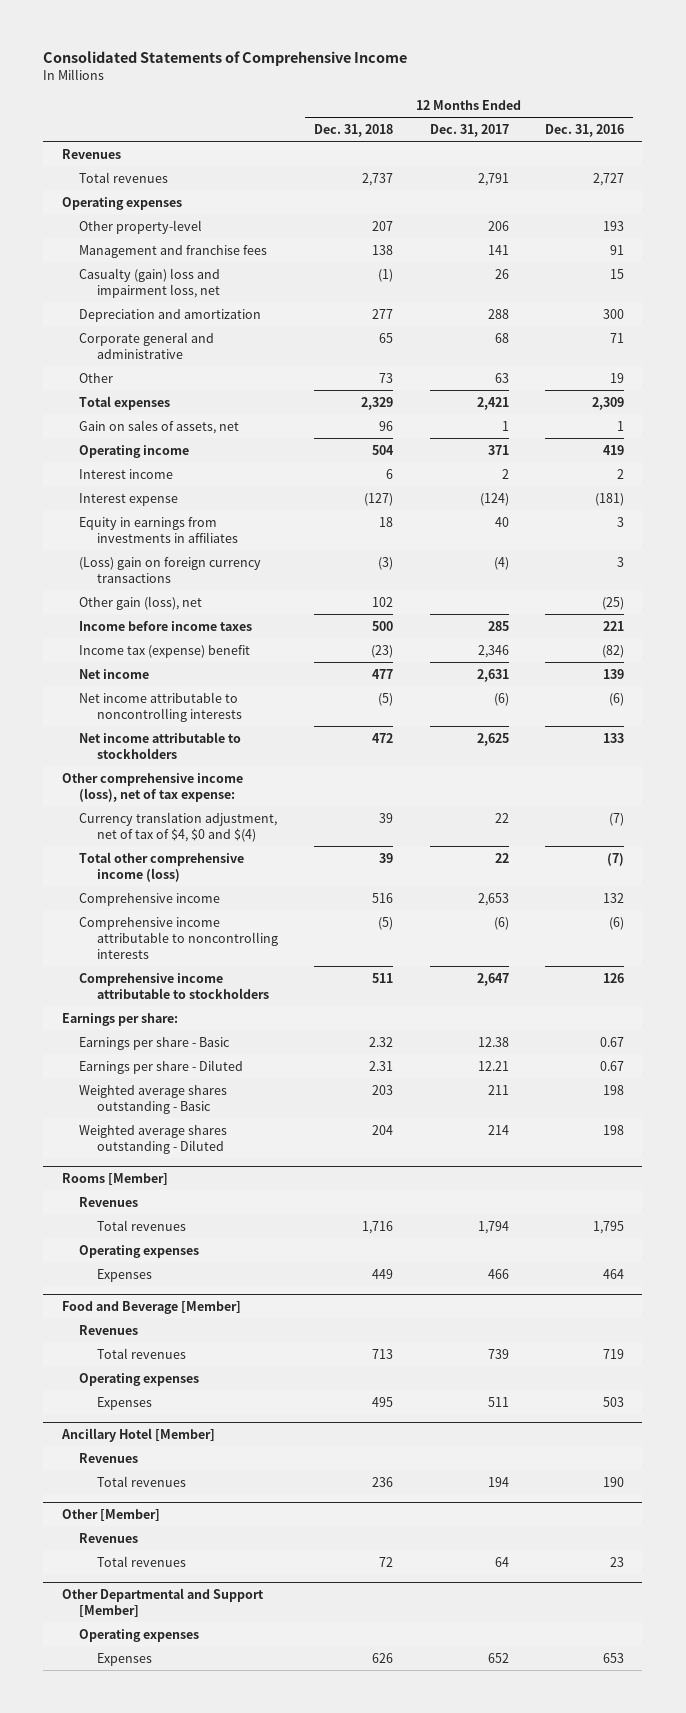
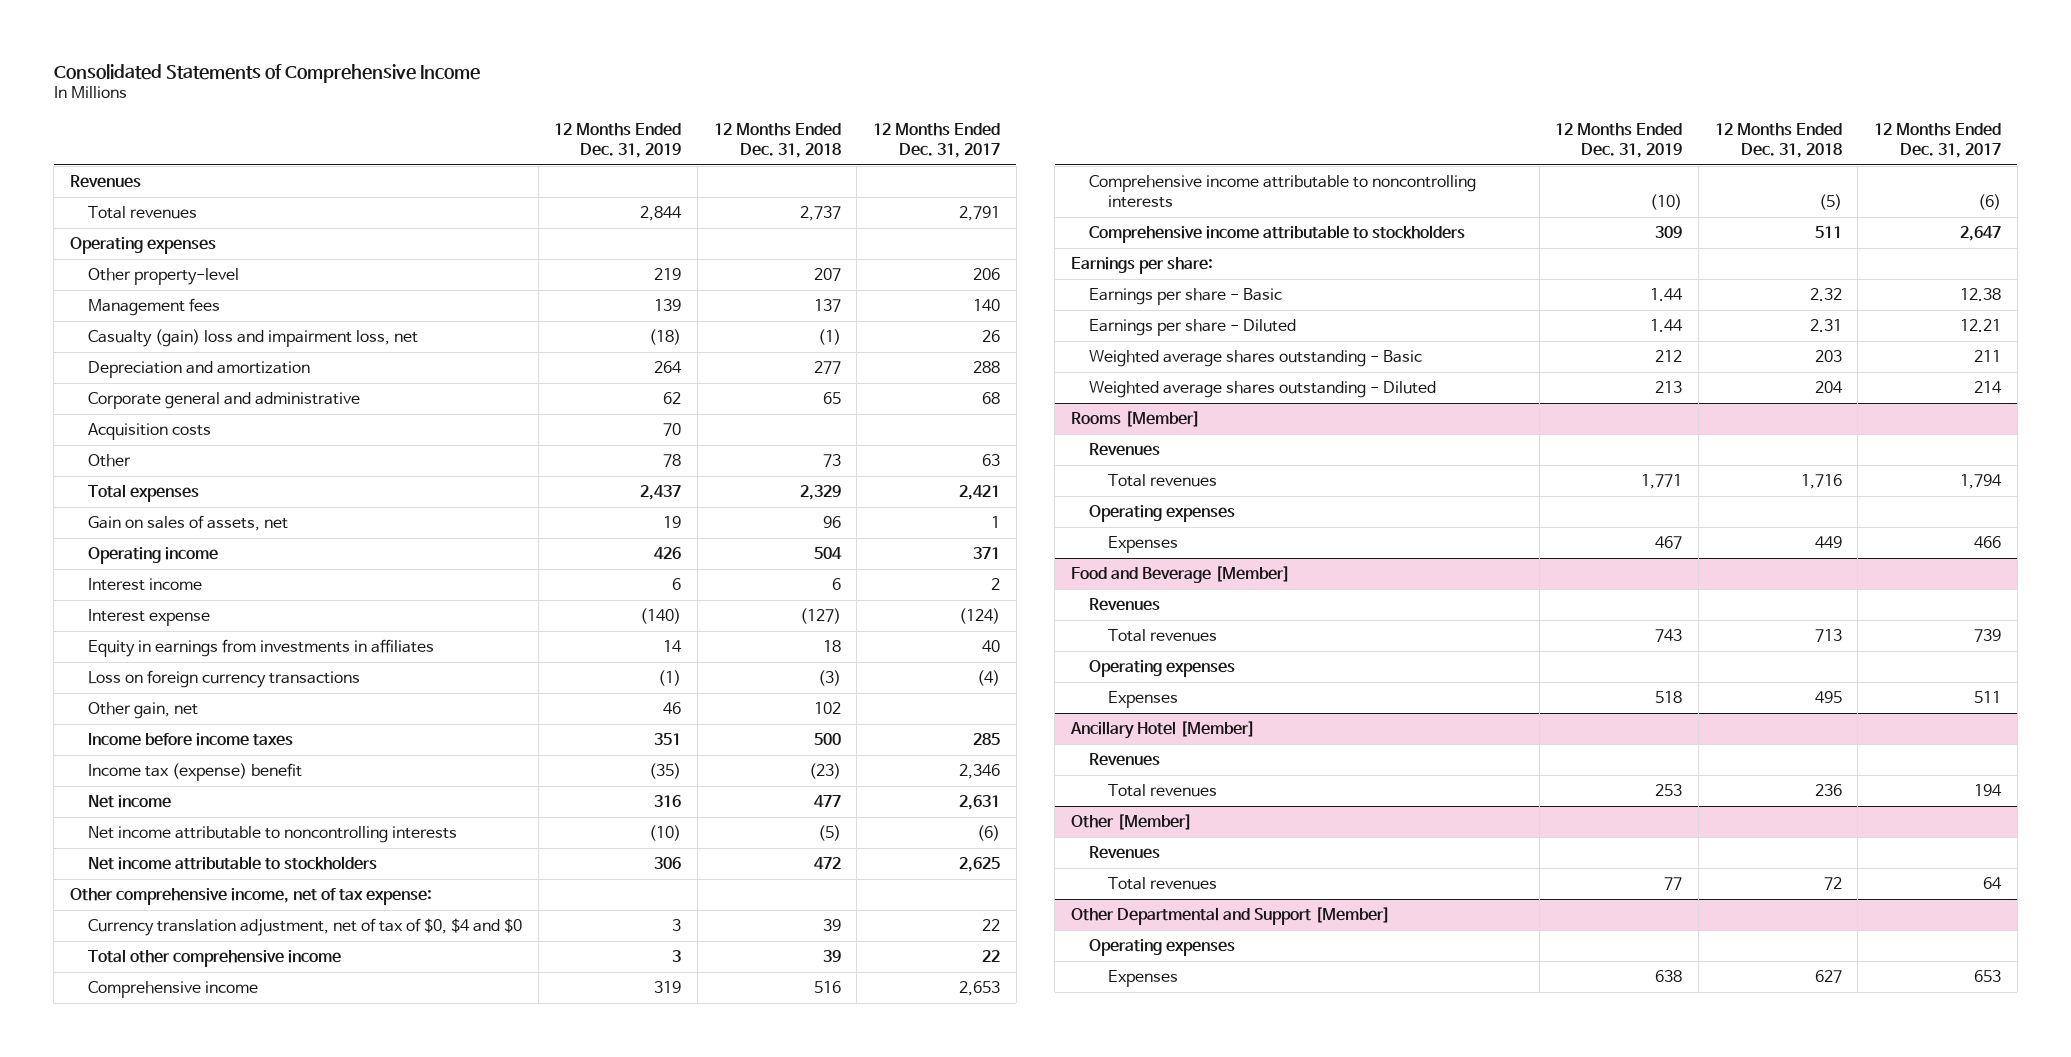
- | 12 Months Ended Dec. 31, 2018 | 12 Months Ended Dec. 31, 2017 | 12 Months Ended Dec. 31, 2016
+ | 12 Months Ended Dec. 31, 2019 | 12 Months Ended Dec. 31, 2018 | 12 Months Ended Dec. 31, 2017
- Management and franchise fees | 138 | 141 | 91
+ Management fees | 139 | 137 | 140
+ Acquisition costs | 70 | |
- (Loss) gain on foreign currency transactions | (3) | (4) | 3
- Other gain (loss), net | 102 | | (25)
+ Loss on foreign currency transactions | (1) | (3) | (4)
+ Other gain, net | 46 | 102 |
- Other comprehensive income (loss), net of tax expense:
- Currency translation adjustment, net of tax of $4, $0 and $(4) | 39 | 22 | (7)
- Total other comprehensive income (loss) | 39 | 22 | (7)
+ Other comprehensive income, net of tax expense:
+ Currency translation adjustment, net of tax of $0, $4 and $0 | 3 | 39 | 22
+ Total other comprehensive income | 3 | 39 | 22
@ Other Departmental and Support [Member]
- Expenses | 626 | 652 | 653
+ Expenses | 638 | 627 | 653

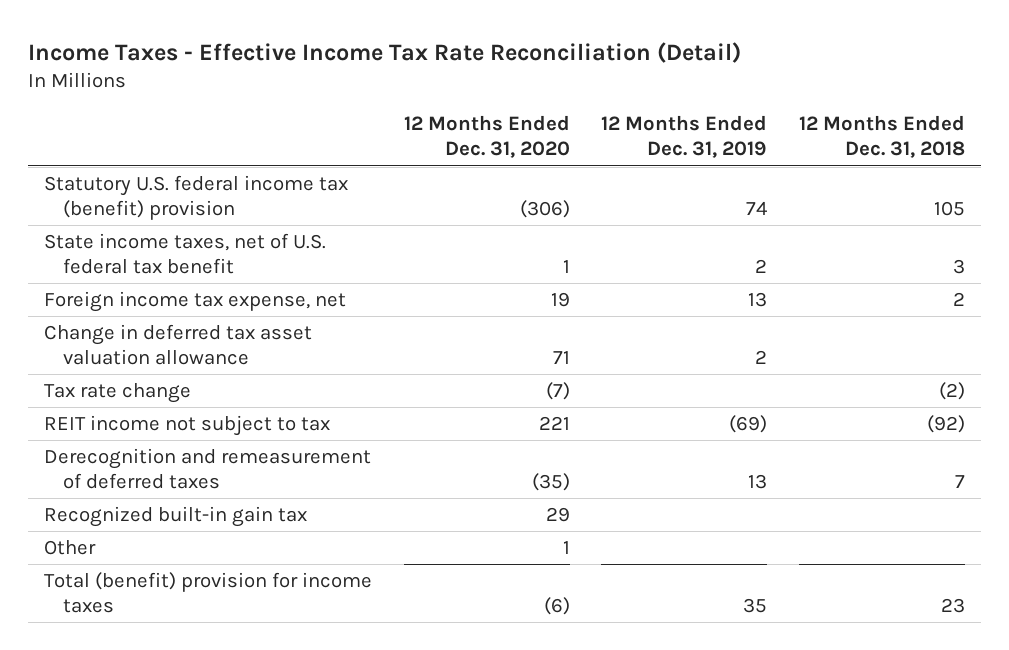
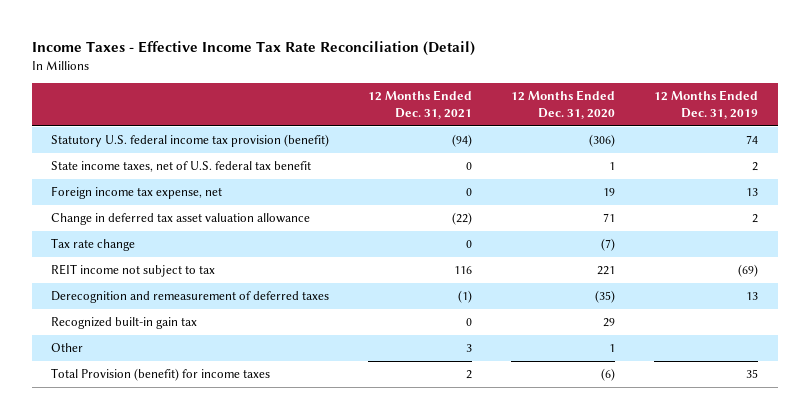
- | 12 Months Ended Dec. 31, 2020 | 12 Months Ended Dec. 31, 2019 | 12 Months Ended Dec. 31, 2018
+ | 12 Months Ended Dec. 31, 2021 | 12 Months Ended Dec. 31, 2020 | 12 Months Ended Dec. 31, 2019
- Statutory U.S. federal income tax (benefit) provision | (306) | 74 | 105
+ Statutory U.S. federal income tax provision (benefit) | (94) | (306) | 74
- Total (benefit) provision for income taxes | (6) | 35 | 23
+ Total Provision (benefit) for income taxes | 2 | (6) | 35

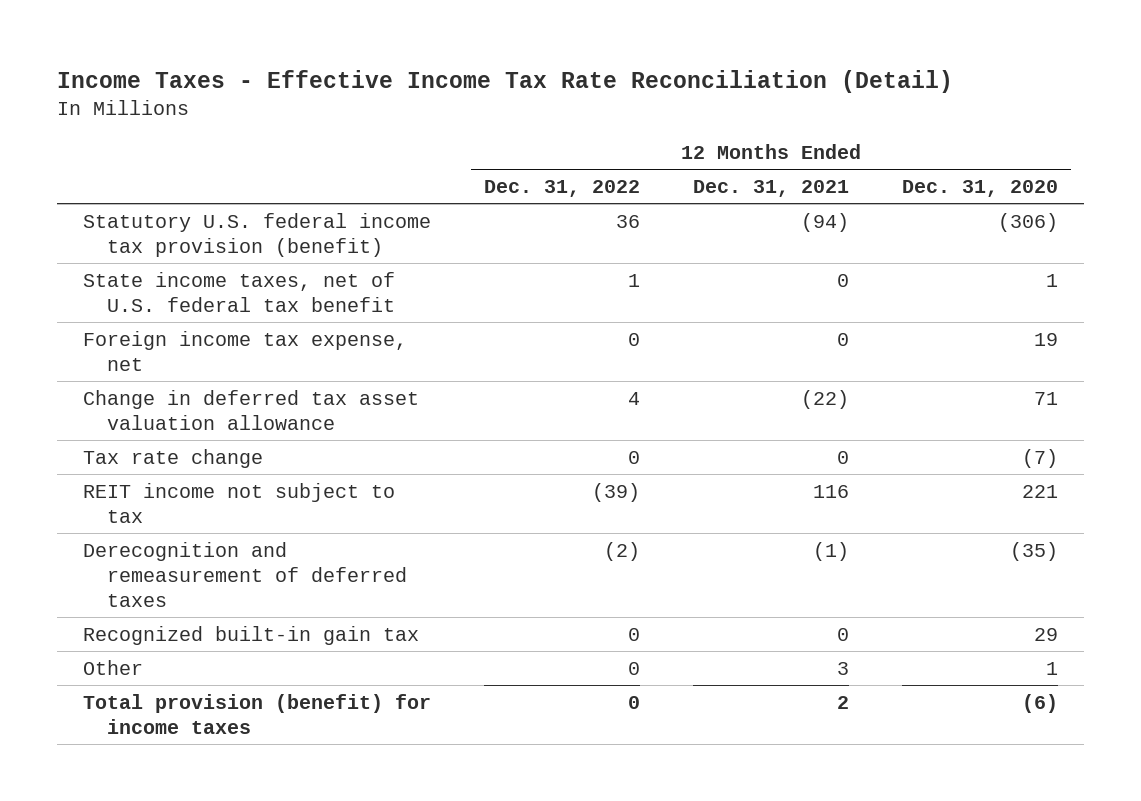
- | 12 Months Ended Dec. 31, 2021 | 12 Months Ended Dec. 31, 2020 | 12 Months Ended Dec. 31, 2019
+ | 12 Months Ended Dec. 31, 2022 | 12 Months Ended Dec. 31, 2021 | 12 Months Ended Dec. 31, 2020
- Total Provision (benefit) for income taxes | 2 | (6) | 35
+ Total provision (benefit) for income taxes | 0 | 2 | (6)

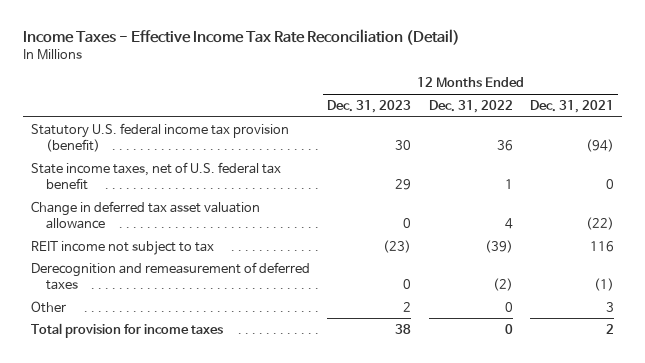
- | 12 Months Ended Dec. 31, 2022 | 12 Months Ended Dec. 31, 2021 | 12 Months Ended Dec. 31, 2020
+ | 12 Months Ended Dec. 31, 2023 | 12 Months Ended Dec. 31, 2022 | 12 Months Ended Dec. 31, 2021
- Foreign income tax expense, net | 0 | 0 | 19
- Tax rate change | 0 | 0 | (7)
- Recognized built-in gain tax | 0 | 0 | 29
- Total provision (benefit) for income taxes | 0 | 2 | (6)
+ Total provision for income taxes | 38 | 0 | 2

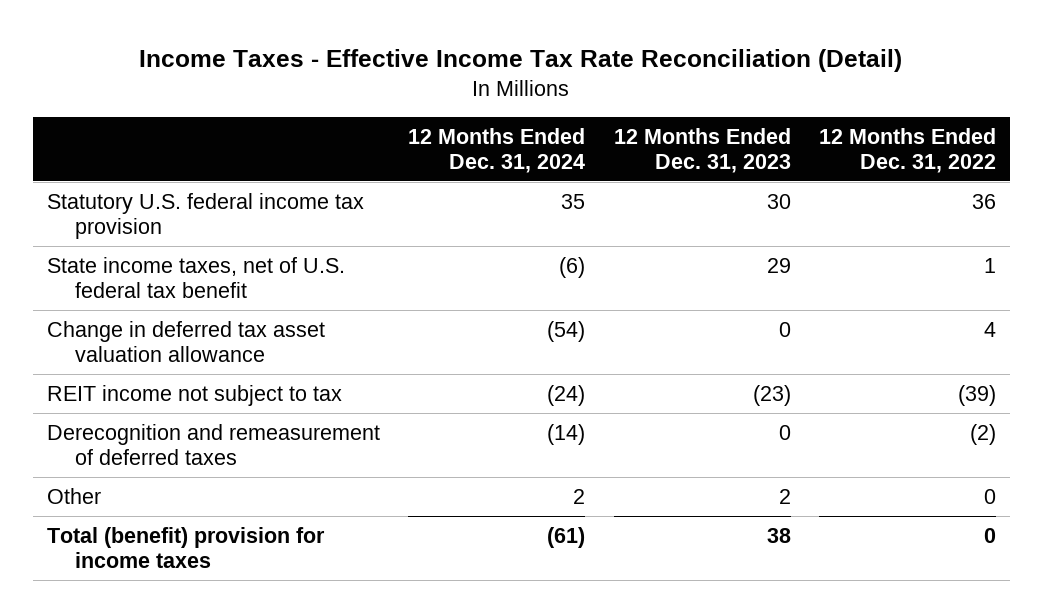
- | 12 Months Ended Dec. 31, 2023 | 12 Months Ended Dec. 31, 2022 | 12 Months Ended Dec. 31, 2021
+ | 12 Months Ended Dec. 31, 2024 | 12 Months Ended Dec. 31, 2023 | 12 Months Ended Dec. 31, 2022
- Statutory U.S. federal income tax provision (benefit) | 30 | 36 | (94)
+ Statutory U.S. federal income tax provision | 35 | 30 | 36
- Total provision for income taxes | 38 | 0 | 2
+ Total (benefit) provision for income taxes | (61) | 38 | 0

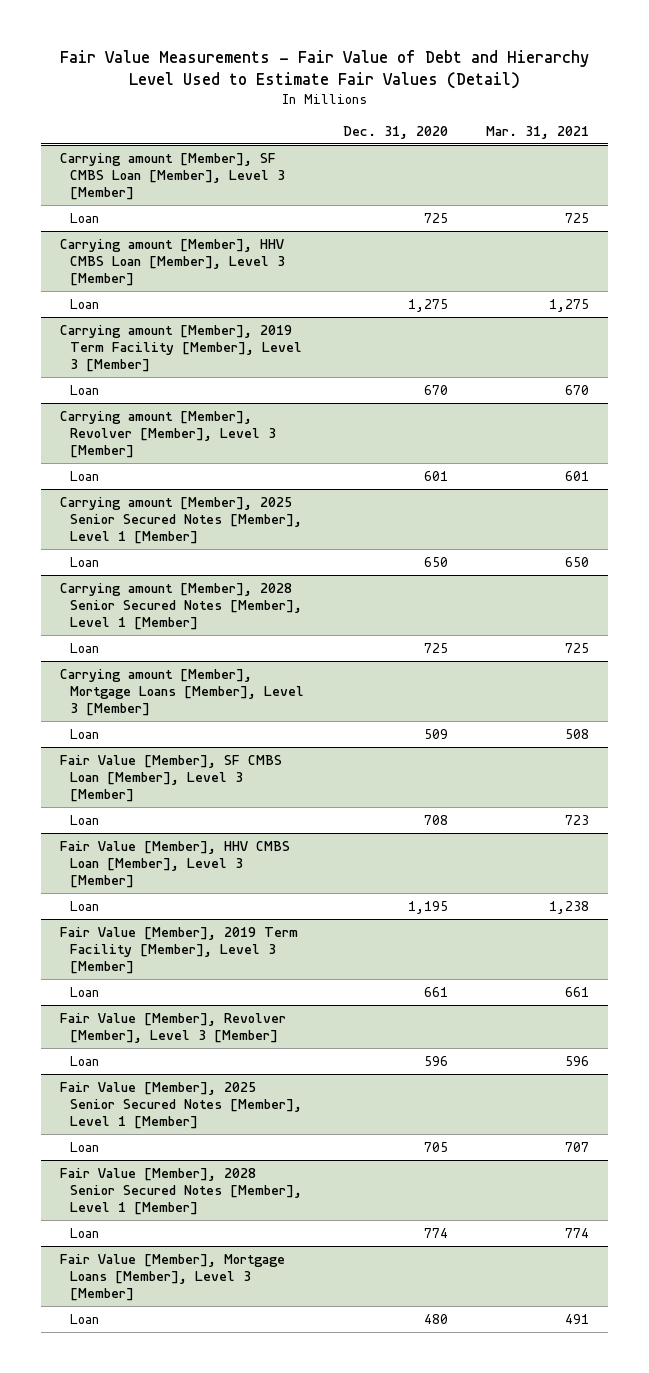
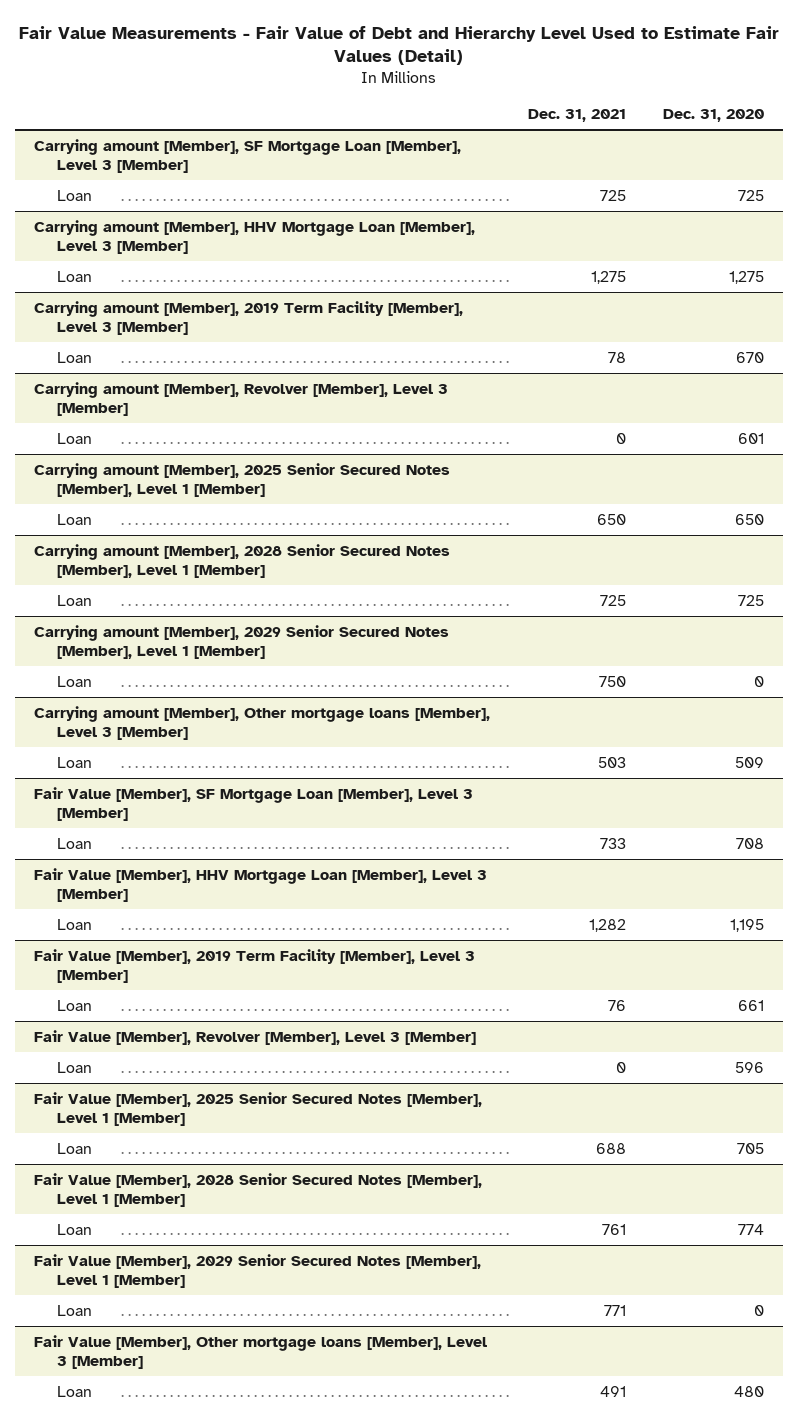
- | Dec. 31, 2020 | Mar. 31, 2021
+ | Dec. 31, 2021 | Dec. 31, 2020
- Carrying amount [Member], SF CMBS Loan [Member], Level 3 [Member]
+ Carrying amount [Member], SF Mortgage Loan [Member], Level 3 [Member]
- Carrying amount [Member], HHV CMBS Loan [Member], Level 3 [Member]
+ Carrying amount [Member], HHV Mortgage Loan [Member], Level 3 [Member]
- Carrying amount [Member], Mortgage Loans [Member], Level 3 [Member]
+ Carrying amount [Member], 2029 Senior Secured Notes [Member], Level 1 [Member]
+ Loan | 750 | 0
+ Carrying amount [Member], Other mortgage loans [Member], Level 3 [Member]
- Fair Value [Member], SF CMBS Loan [Member], Level 3 [Member]
+ Fair Value [Member], SF Mortgage Loan [Member], Level 3 [Member]
- Fair Value [Member], HHV CMBS Loan [Member], Level 3 [Member]
+ Fair Value [Member], HHV Mortgage Loan [Member], Level 3 [Member]
- Fair Value [Member], Mortgage Loans [Member], Level 3 [Member]
+ Fair Value [Member], 2029 Senior Secured Notes [Member], Level 1 [Member]
+ Loan | 771 | 0
+ Fair Value [Member], Other mortgage loans [Member], Level 3 [Member]

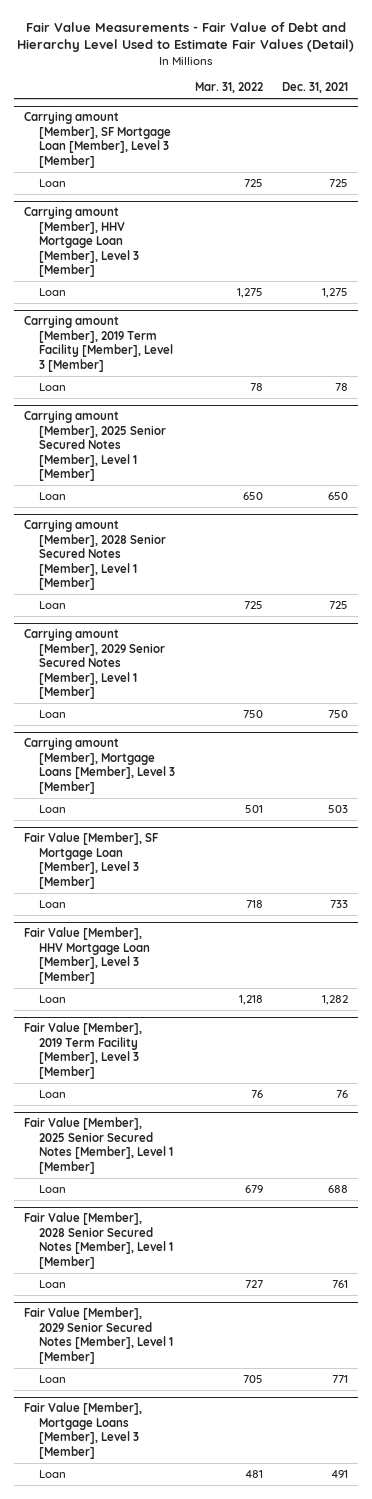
- | Dec. 31, 2021 | Dec. 31, 2020
+ | Mar. 31, 2022 | Dec. 31, 2021
- Carrying amount [Member], Revolver [Member], Level 3 [Member]
- Loan | 0 | 601
- Carrying amount [Member], Other mortgage loans [Member], Level 3 [Member]
+ Carrying amount [Member], Mortgage Loans [Member], Level 3 [Member]
- Fair Value [Member], Revolver [Member], Level 3 [Member]
- Loan | 0 | 596
- Fair Value [Member], Other mortgage loans [Member], Level 3 [Member]
+ Fair Value [Member], Mortgage Loans [Member], Level 3 [Member]

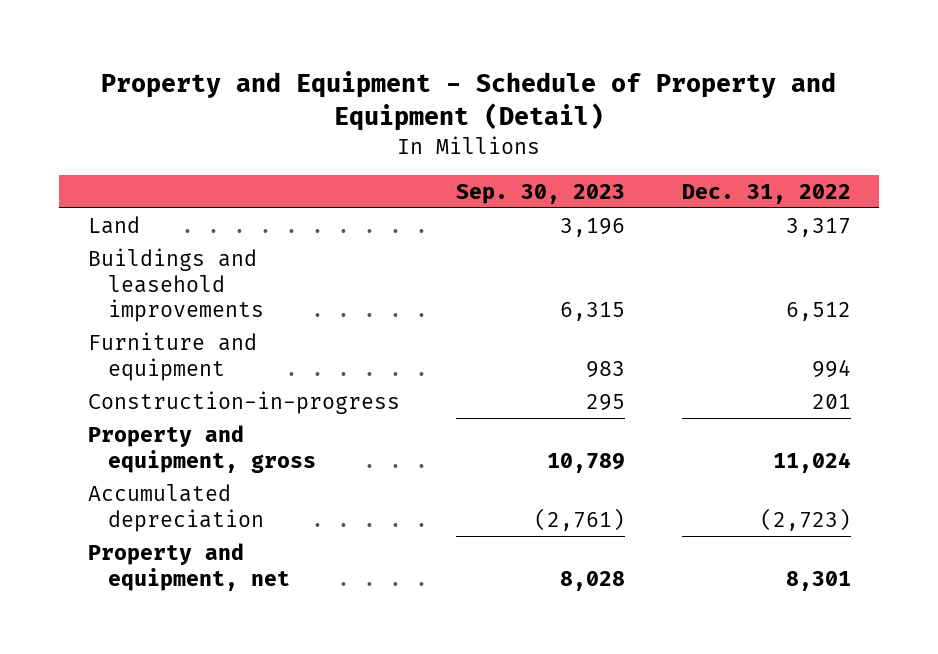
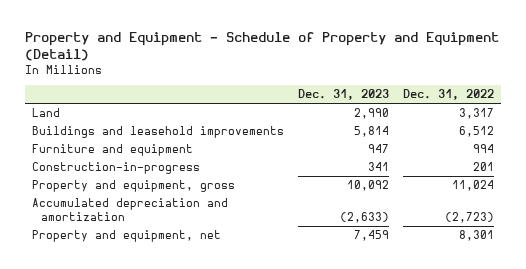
- | Sep. 30, 2023 | Dec. 31, 2022
+ | Dec. 31, 2023 | Dec. 31, 2022
- Accumulated depreciation | (2,761) | (2,723)
+ Accumulated depreciation and amortization | (2,633) | (2,723)

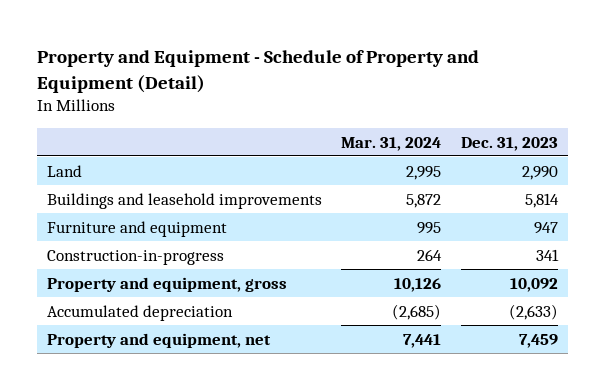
- | Dec. 31, 2023 | Dec. 31, 2022
+ | Mar. 31, 2024 | Dec. 31, 2023
- Accumulated depreciation and amortization | (2,633) | (2,723)
+ Accumulated depreciation | (2,685) | (2,633)

